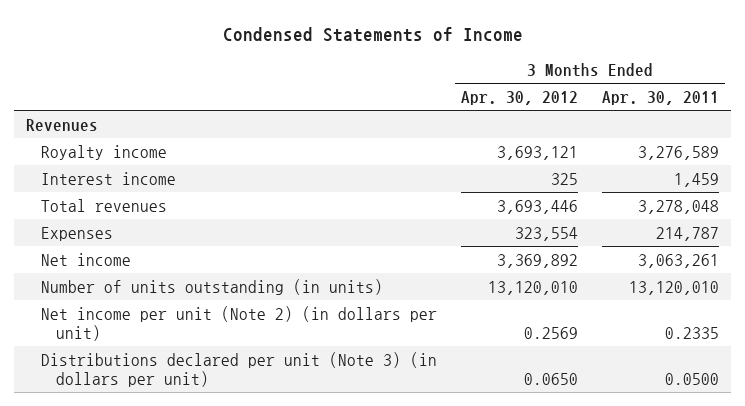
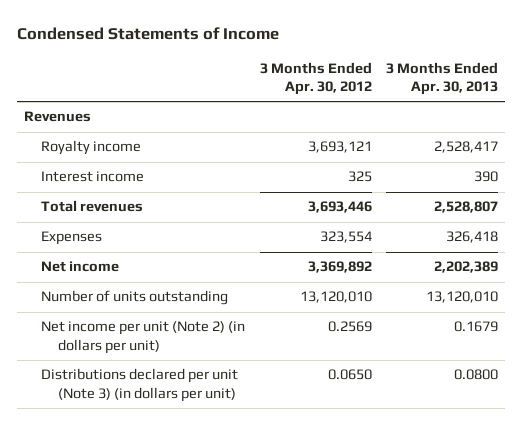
- | 3 Months Ended Apr. 30, 2012 | 3 Months Ended Apr. 30, 2011
+ | 3 Months Ended Apr. 30, 2012 | 3 Months Ended Apr. 30, 2013
- Number of units outstanding (in units) | 13,120,010 | 13,120,010
+ Number of units outstanding | 13,120,010 | 13,120,010

